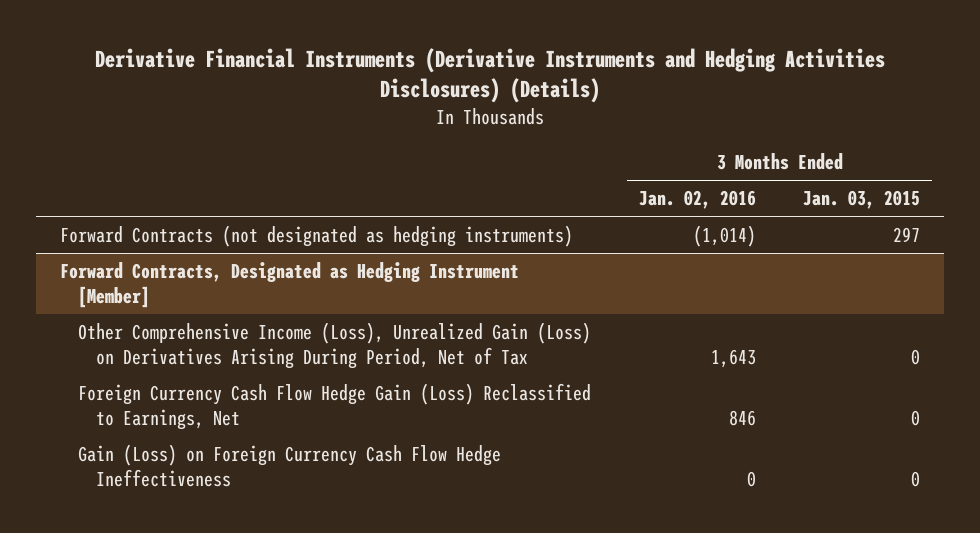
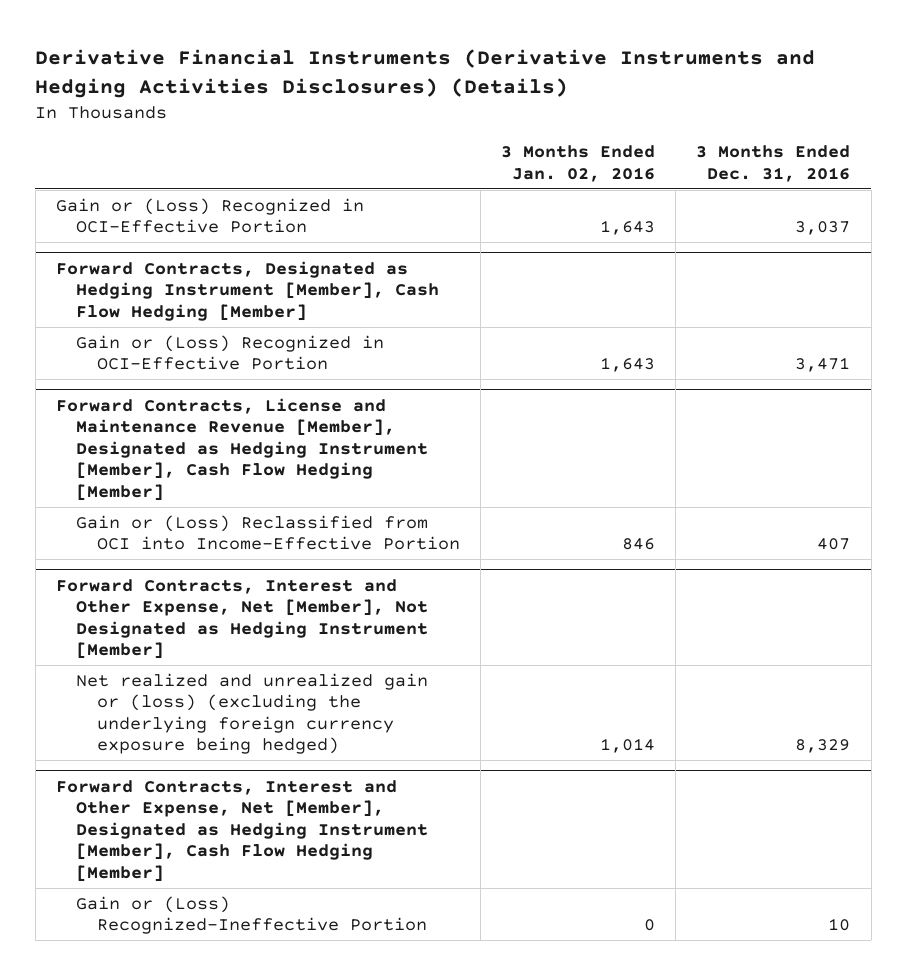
- | 3 Months Ended Jan. 02, 2016 | 3 Months Ended Jan. 03, 2015
+ | 3 Months Ended Jan. 02, 2016 | 3 Months Ended Dec. 31, 2016
- Forward Contracts (not designated as hedging instruments) | (1,014) | 297
- Forward Contracts, Designated as Hedging Instrument [Member]
- Other Comprehensive Income (Loss), Unrealized Gain (Loss) on Derivatives Arising During Period, Net of Tax | 1,643 | 0
- Foreign Currency Cash Flow Hedge Gain (Loss) Reclassified to Earnings, Net | 846 | 0
- Gain (Loss) on Foreign Currency Cash Flow Hedge Ineffectiveness | 0 | 0
+ Gain or (Loss) Recognized in OCI-Effective Portion | 1,643 | 3,037
+ Forward Contracts, Designated as Hedging Instrument [Member], Cash Flow Hedging [Member]
+ Gain or (Loss) Recognized in OCI-Effective Portion | 1,643 | 3,471
+ Forward Contracts, License and Maintenance Revenue [Member], Designated as Hedging Instrument [Member], Cash Flow Hedging [Member]
+ Gain or (Loss) Reclassified from OCI into Income-Effective Portion | 846 | 407
+ Forward Contracts, Interest and Other Expense, Net [Member], Not Designated as Hedging Instrument [Member]
+ Net realized and unrealized gain or (loss) (excluding the underlying foreign currency exposure being hedged) | 1,014 | 8,329
+ Forward Contracts, Interest and Other Expense, Net [Member], Designated as Hedging Instrument [Member], Cash Flow Hedging [Member]
+ Gain or (Loss) Recognized-Ineffective Portion | 0 | 10

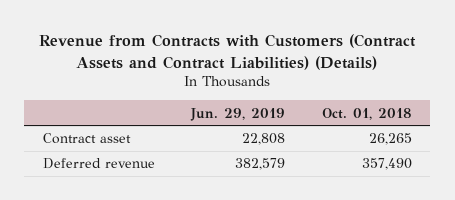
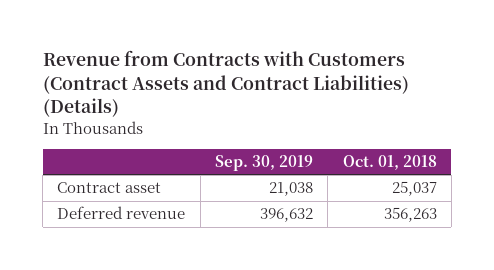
- | Jun. 29, 2019 | Oct. 01, 2018
+ | Sep. 30, 2019 | Oct. 01, 2018
- Contract asset | 22,808 | 26,265
- Deferred revenue | 382,579 | 357,490
+ Contract asset | 21,038 | 25,037
+ Deferred revenue | 396,632 | 356,263

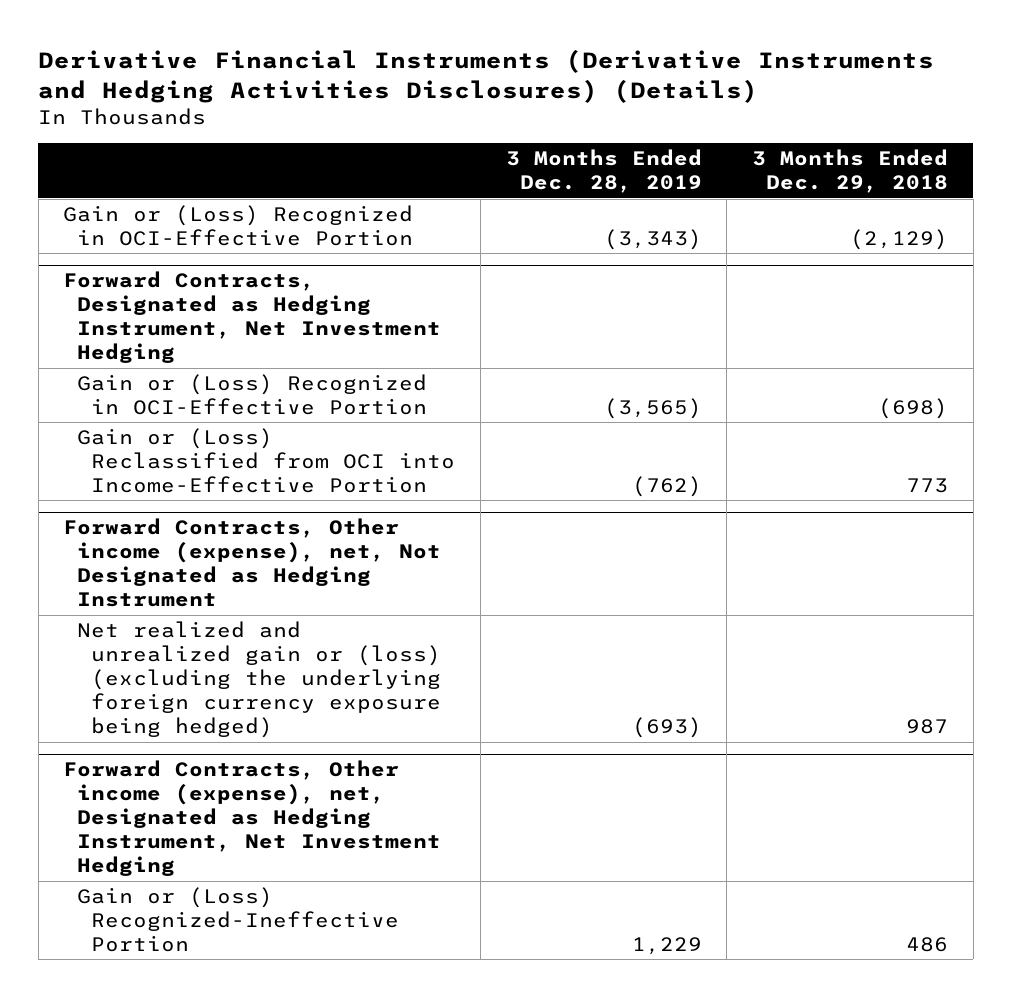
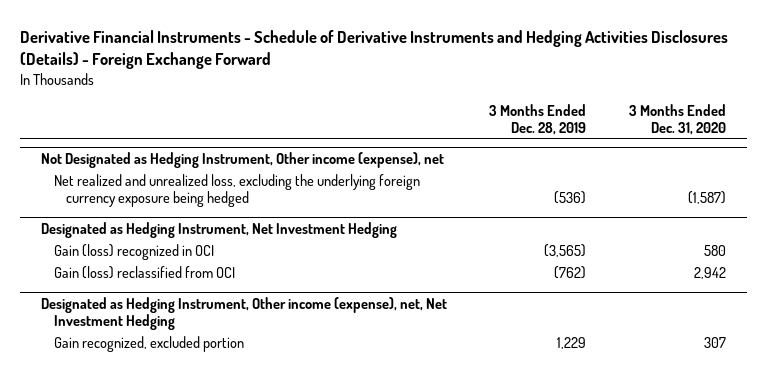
- Derivative Financial Instruments (Derivative Instruments and Hedging Activities Disclosures) (Details)
+ Derivative Financial Instruments - Schedule of Derivative Instruments and Hedging Activities Disclosures (Details) - Foreign Exchange Forward
- | 3 Months Ended Dec. 28, 2019 | 3 Months Ended Dec. 29, 2018
+ | 3 Months Ended Dec. 28, 2019 | 3 Months Ended Dec. 31, 2020
- Gain or (Loss) Recognized in OCI-Effective Portion | (3,343) | (2,129)
- Forward Contracts, Designated as Hedging Instrument, Net Investment Hedging
- Gain or (Loss) Recognized in OCI-Effective Portion | (3,565) | (698)
- Gain or (Loss) Reclassified from OCI into Income-Effective Portion | (762) | 773
- Forward Contracts, Other income (expense), net, Not Designated as Hedging Instrument
- Net realized and unrealized gain or (loss) (excluding the underlying foreign currency exposure being hedged) | (693) | 987
- Forward Contracts, Other income (expense), net, Designated as Hedging Instrument, Net Investment Hedging
- Gain or (Loss) Recognized-Ineffective Portion | 1,229 | 486
+ Not Designated as Hedging Instrument, Other income (expense), net
+ Net realized and unrealized loss, excluding the underlying foreign currency exposure being hedged | (536) | (1,587)
+ Designated as Hedging Instrument, Net Investment Hedging
+ Gain (loss) recognized in OCI | (3,565) | 580
+ Gain (loss) reclassified from OCI | (762) | 2,942
+ Designated as Hedging Instrument, Other income (expense), net, Net Investment Hedging
+ Gain recognized, excluded portion | 1,229 | 307

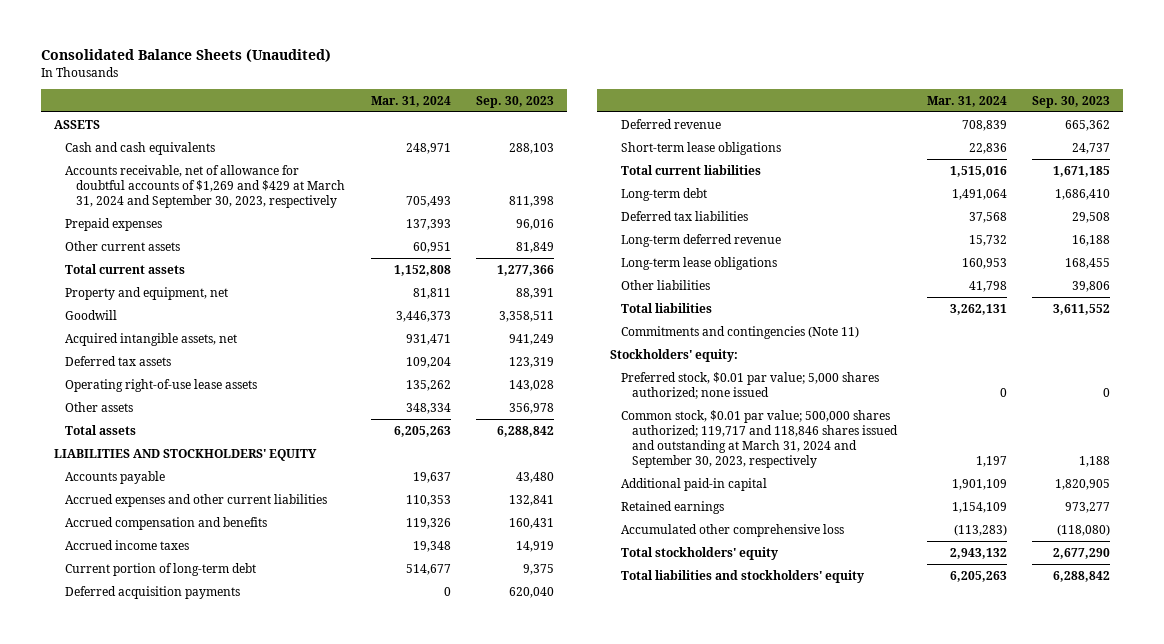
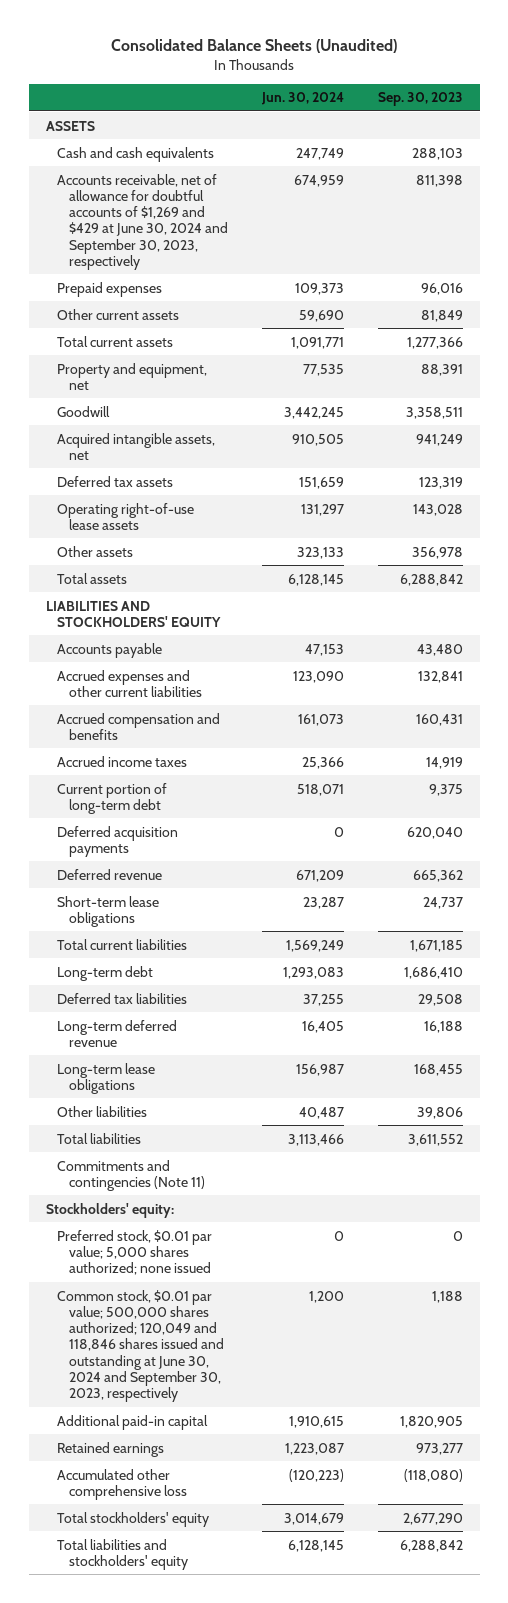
- | Mar. 31, 2024 | Sep. 30, 2023
+ | Jun. 30, 2024 | Sep. 30, 2023
- Accounts receivable, net of allowance for doubtful accounts of $1,269 and $429 at March 31, 2024 and September 30, 2023, respectively | 705,493 | 811,398
+ Accounts receivable, net of allowance for doubtful accounts of $1,269 and $429 at June 30, 2024 and September 30, 2023, respectively | 674,959 | 811,398
- Common stock, $0.01 par value; 500,000 shares authorized; 119,717 and 118,846 shares issued and outstanding at March 31, 2024 and September 30, 2023, respectively | 1,197 | 1,188
+ Common stock, $0.01 par value; 500,000 shares authorized; 120,049 and 118,846 shares issued and outstanding at June 30, 2024 and September 30, 2023, respectively | 1,200 | 1,188

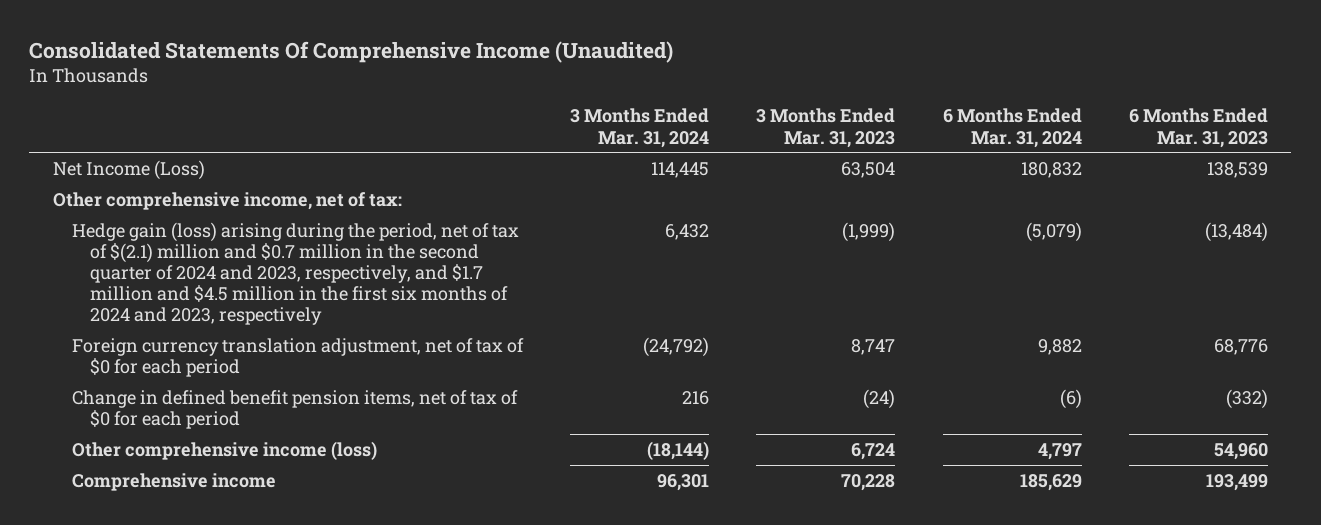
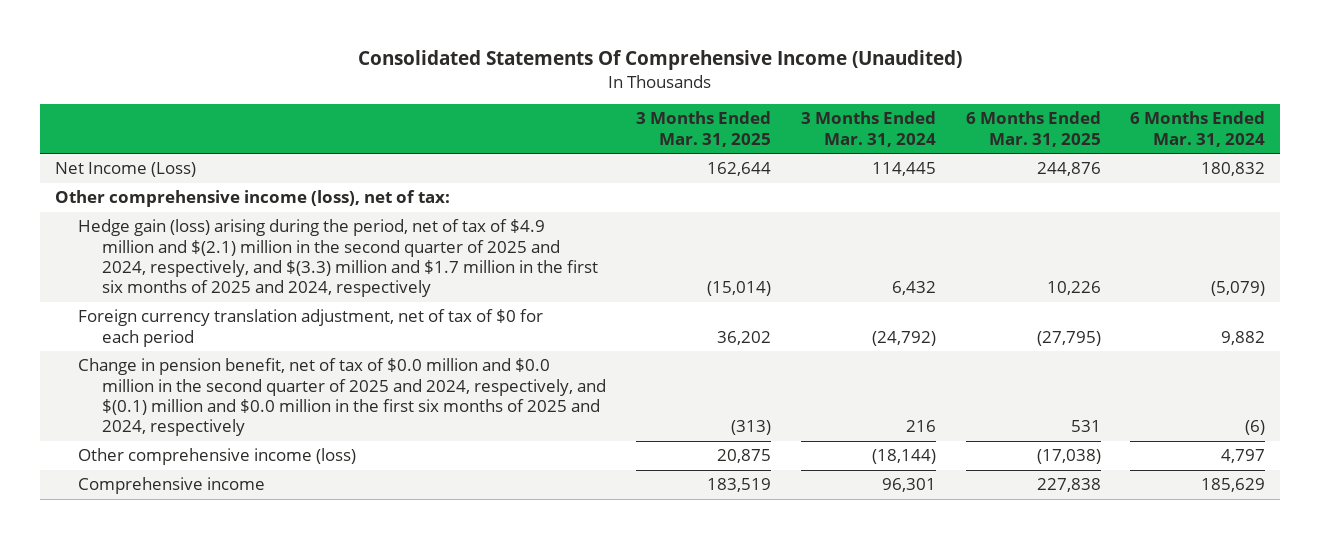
- | 3 Months Ended Mar. 31, 2024 | 3 Months Ended Mar. 31, 2023 | 6 Months Ended Mar. 31, 2024 | 6 Months Ended Mar. 31, 2023
+ | 3 Months Ended Mar. 31, 2025 | 3 Months Ended Mar. 31, 2024 | 6 Months Ended Mar. 31, 2025 | 6 Months Ended Mar. 31, 2024
- Other comprehensive income, net of tax:
- Hedge gain (loss) arising during the period, net of tax of $(2.1) million and $0.7 million in the second quarter of 2024 and 2023, respectively, and $1.7 million and $4.5 million in the first six months of 2024 and 2023, respectively | 6,432 | (1,999) | (5,079) | (13,484)
+ Other comprehensive income (loss), net of tax:
+ Hedge gain (loss) arising during the period, net of tax of $4.9 million and $(2.1) million in the second quarter of 2025 and 2024, respectively, and $(3.3) million and $1.7 million in the first six months of 2025 and 2024, respectively | (15,014) | 6,432 | 10,226 | (5,079)
- Change in defined benefit pension items, net of tax of $0 for each period | 216 | (24) | (6) | (332)
+ Change in pension benefit, net of tax of $0.0 million and $0.0 million in the second quarter of 2025 and 2024, respectively, and $(0.1) million and $0.0 million in the first six months of 2025 and 2024, respectively | (313) | 216 | 531 | (6)

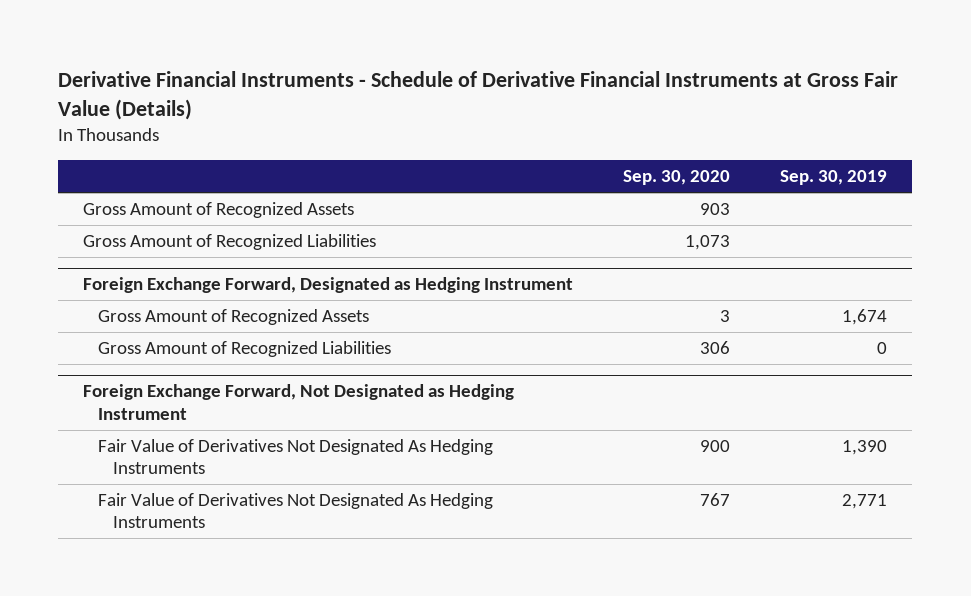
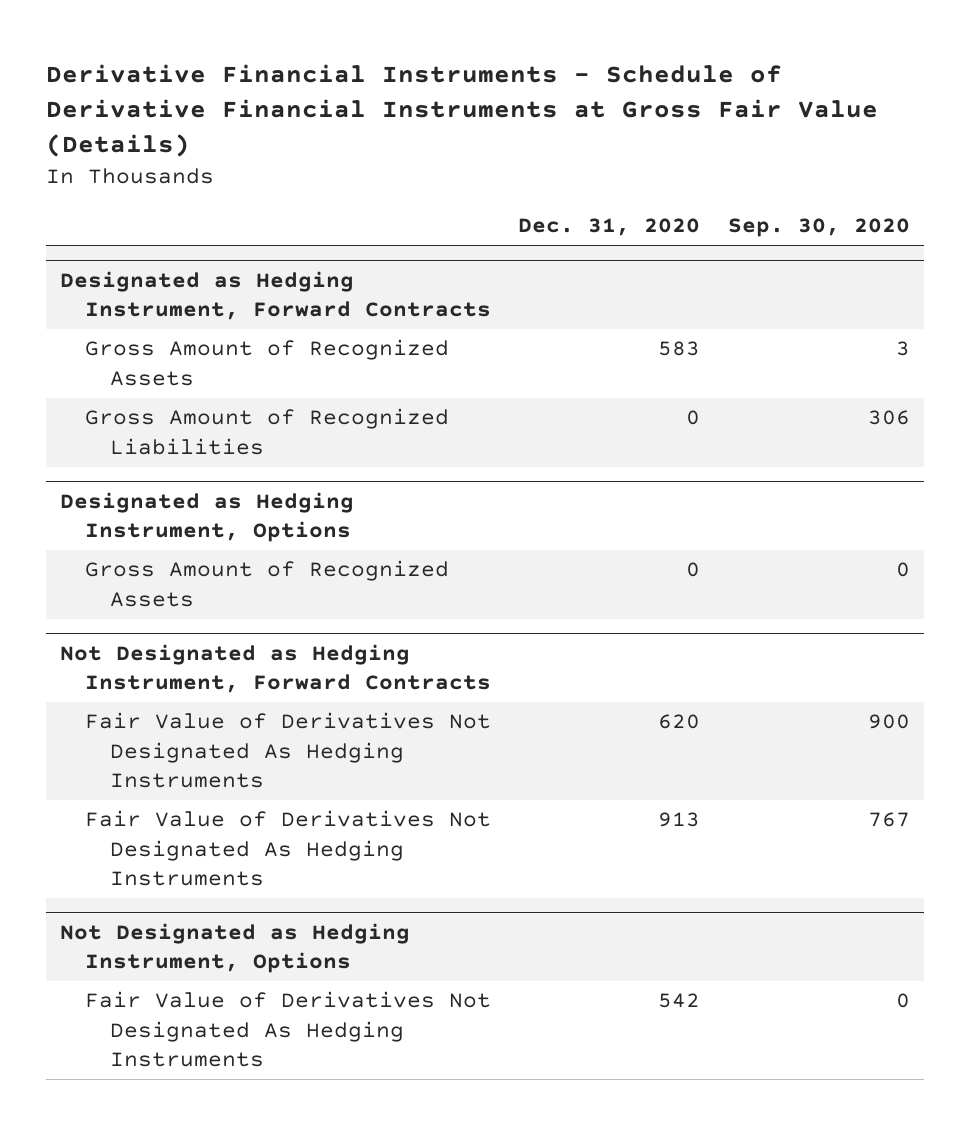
- | Sep. 30, 2020 | Sep. 30, 2019
+ | Dec. 31, 2020 | Sep. 30, 2020
- Gross Amount of Recognized Assets | 903 |
- Gross Amount of Recognized Liabilities | 1,073 |
- Foreign Exchange Forward, Designated as Hedging Instrument
+ Designated as Hedging Instrument, Forward Contracts
- Foreign Exchange Forward, Not Designated as Hedging Instrument
+ Designated as Hedging Instrument, Options
+ Gross Amount of Recognized Assets | 0 | 0
+ Not Designated as Hedging Instrument, Forward Contracts
+ Not Designated as Hedging Instrument, Options
+ Fair Value of Derivatives Not Designated As Hedging Instruments | 542 | 0

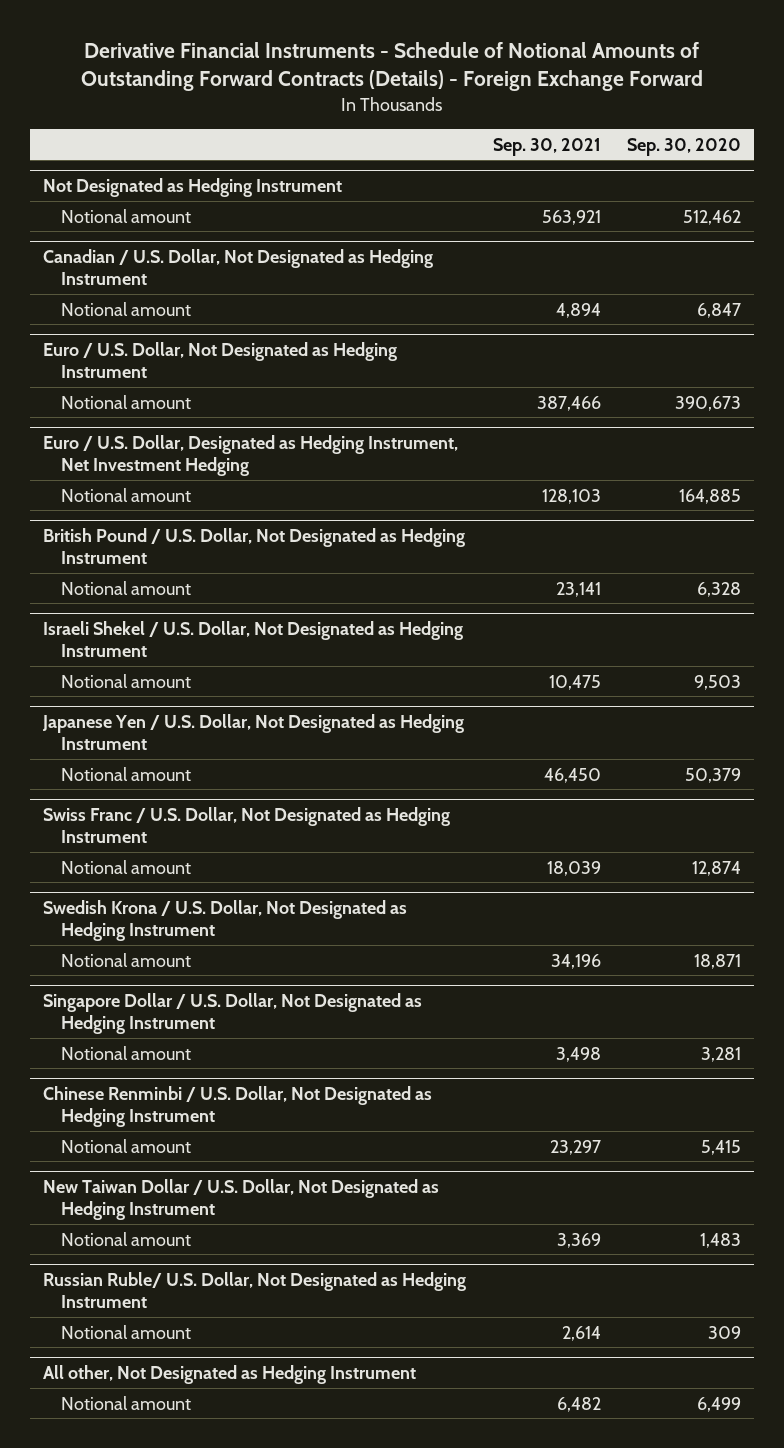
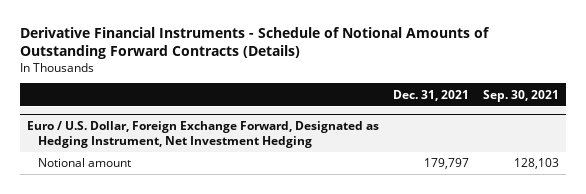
- Derivative Financial Instruments - Schedule of Notional Amounts of Outstanding Forward Contracts (Details) - Foreign Exchange Forward
+ Derivative Financial Instruments - Schedule of Notional Amounts of Outstanding Forward Contracts (Details)
- | Sep. 30, 2021 | Sep. 30, 2020
+ | Dec. 31, 2021 | Sep. 30, 2021
- Not Designated as Hedging Instrument
- Notional amount | 563,921 | 512,462
- Canadian / U.S. Dollar, Not Designated as Hedging Instrument
- Notional amount | 4,894 | 6,847
- Euro / U.S. Dollar, Not Designated as Hedging Instrument
- Notional amount | 387,466 | 390,673
- Euro / U.S. Dollar, Designated as Hedging Instrument, Net Investment Hedging
+ Euro / U.S. Dollar, Foreign Exchange Forward, Designated as Hedging Instrument, Net Investment Hedging
- British Pound / U.S. Dollar, Not Designated as Hedging Instrument
- Notional amount | 23,141 | 6,328
- Israeli Shekel / U.S. Dollar, Not Designated as Hedging Instrument
- Notional amount | 10,475 | 9,503
- Japanese Yen / U.S. Dollar, Not Designated as Hedging Instrument
- Notional amount | 46,450 | 50,379
- Swiss Franc / U.S. Dollar, Not Designated as Hedging Instrument
- Notional amount | 18,039 | 12,874
- Swedish Krona / U.S. Dollar, Not Designated as Hedging Instrument
- Notional amount | 34,196 | 18,871
- Singapore Dollar / U.S. Dollar, Not Designated as Hedging Instrument
- Notional amount | 3,498 | 3,281
- Chinese Renminbi / U.S. Dollar, Not Designated as Hedging Instrument
- Notional amount | 23,297 | 5,415
- New Taiwan Dollar / U.S. Dollar, Not Designated as Hedging Instrument
- Notional amount | 3,369 | 1,483
- Russian Ruble/ U.S. Dollar, Not Designated as Hedging Instrument
- Notional amount | 2,614 | 309
- All other, Not Designated as Hedging Instrument
- Notional amount | 6,482 | 6,499

